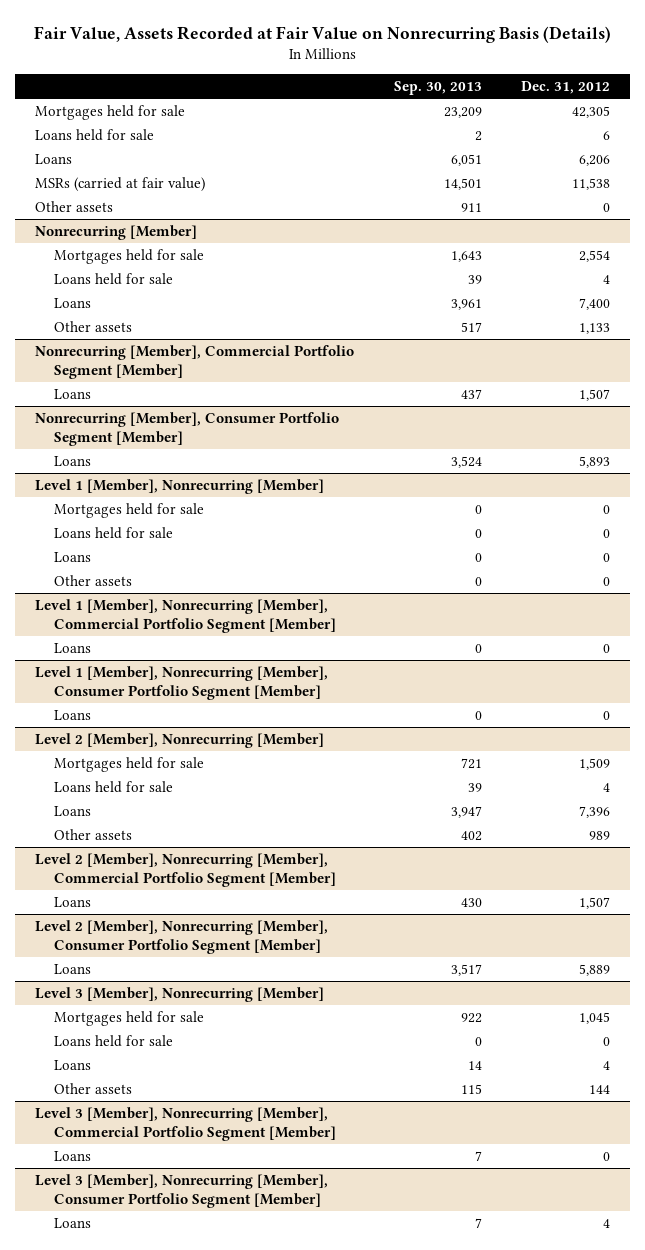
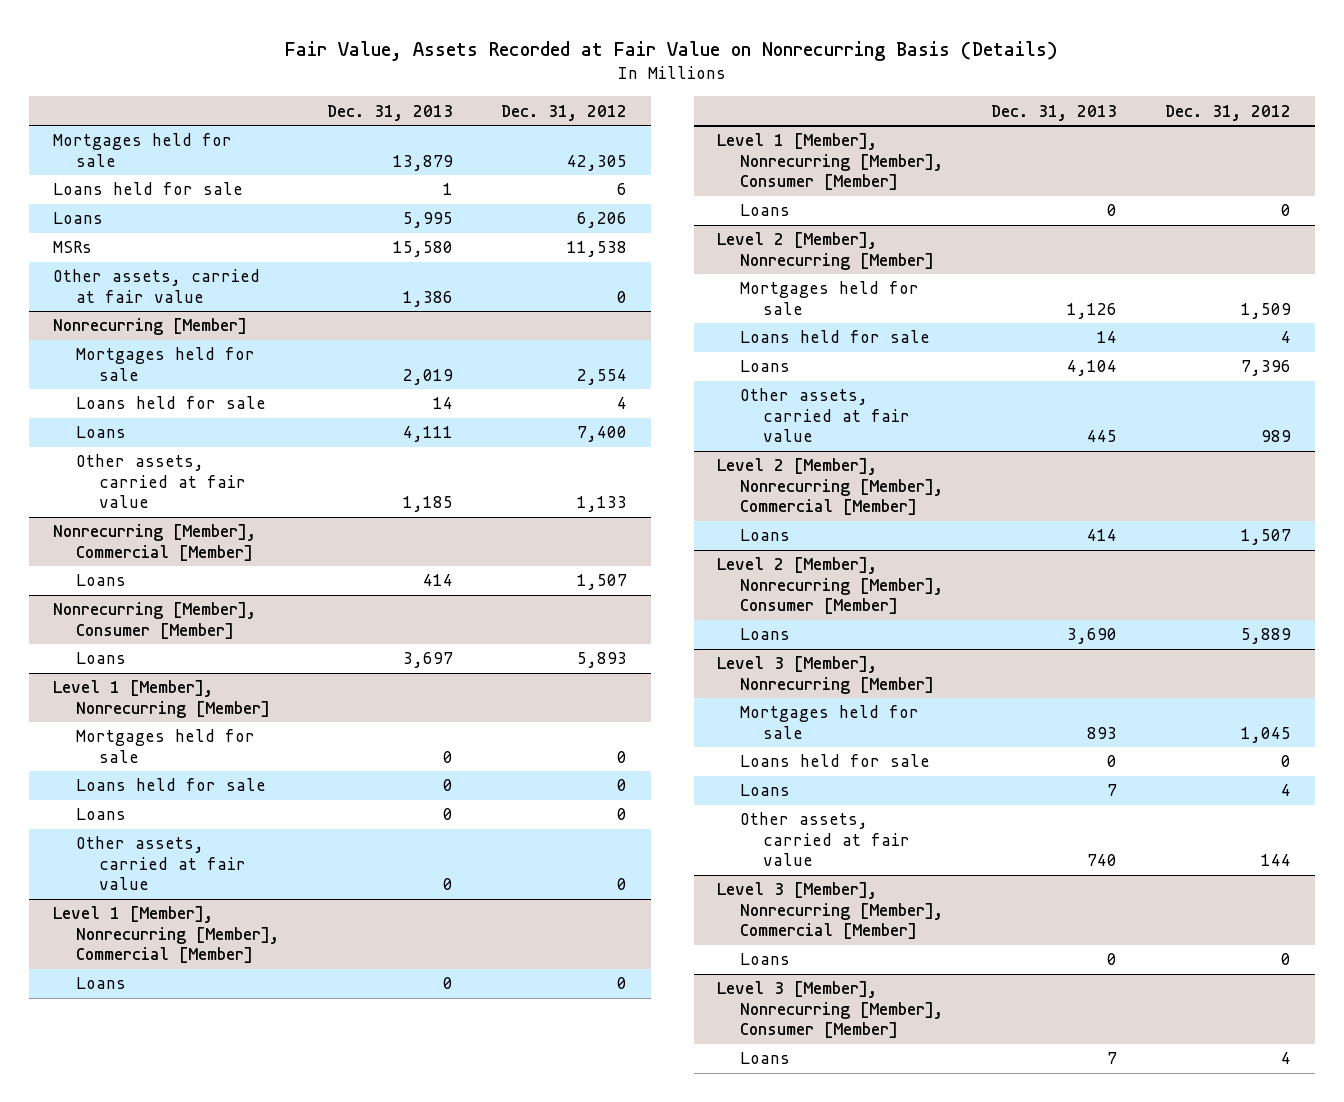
- | Sep. 30, 2013 | Dec. 31, 2012
+ | Dec. 31, 2013 | Dec. 31, 2012
- MSRs (carried at fair value) | 14,501 | 11,538
- Other assets | 911 | 0
+ MSRs | 15,580 | 11,538
+ Other assets, carried at fair value | 1,386 | 0
@ Nonrecurring [Member]
- Other assets | 517 | 1,133
- Nonrecurring [Member], Commercial Portfolio Segment [Member]
@ Nonrecurring [Member]
+ Other assets, carried at fair value | 1,185 | 1,133
+ Nonrecurring [Member], Commercial [Member]
- Nonrecurring [Member], Consumer Portfolio Segment [Member]
+ Nonrecurring [Member], Consumer [Member]
@ Level 1 [Member], Nonrecurring [Member]
- Other assets | 0 | 0
- Level 1 [Member], Nonrecurring [Member], Commercial Portfolio Segment [Member]
@ Level 1 [Member], Nonrecurring [Member]
+ Other assets, carried at fair value | 0 | 0
+ Level 1 [Member], Nonrecurring [Member], Commercial [Member]
- Level 1 [Member], Nonrecurring [Member], Consumer Portfolio Segment [Member]
+ Level 1 [Member], Nonrecurring [Member], Consumer [Member]
@ Level 2 [Member], Nonrecurring [Member]
- Other assets | 402 | 989
- Level 2 [Member], Nonrecurring [Member], Commercial Portfolio Segment [Member]
@ Level 2 [Member], Nonrecurring [Member]
+ Other assets, carried at fair value | 445 | 989
+ Level 2 [Member], Nonrecurring [Member], Commercial [Member]
- Level 2 [Member], Nonrecurring [Member], Consumer Portfolio Segment [Member]
+ Level 2 [Member], Nonrecurring [Member], Consumer [Member]
@ Level 3 [Member], Nonrecurring [Member]
- Other assets | 115 | 144
- Level 3 [Member], Nonrecurring [Member], Commercial Portfolio Segment [Member]
@ Level 3 [Member], Nonrecurring [Member]
+ Other assets, carried at fair value | 740 | 144
+ Level 3 [Member], Nonrecurring [Member], Commercial [Member]
- Level 3 [Member], Nonrecurring [Member], Consumer Portfolio Segment [Member]
+ Level 3 [Member], Nonrecurring [Member], Consumer [Member]

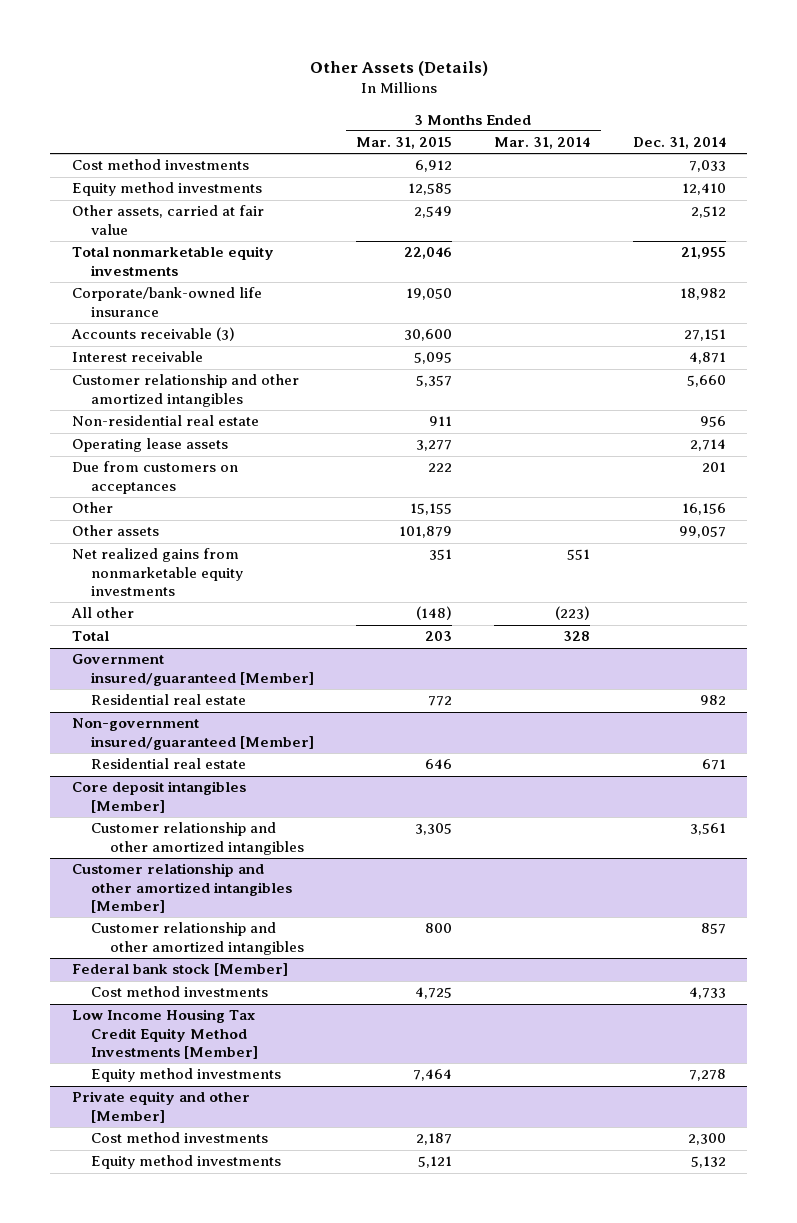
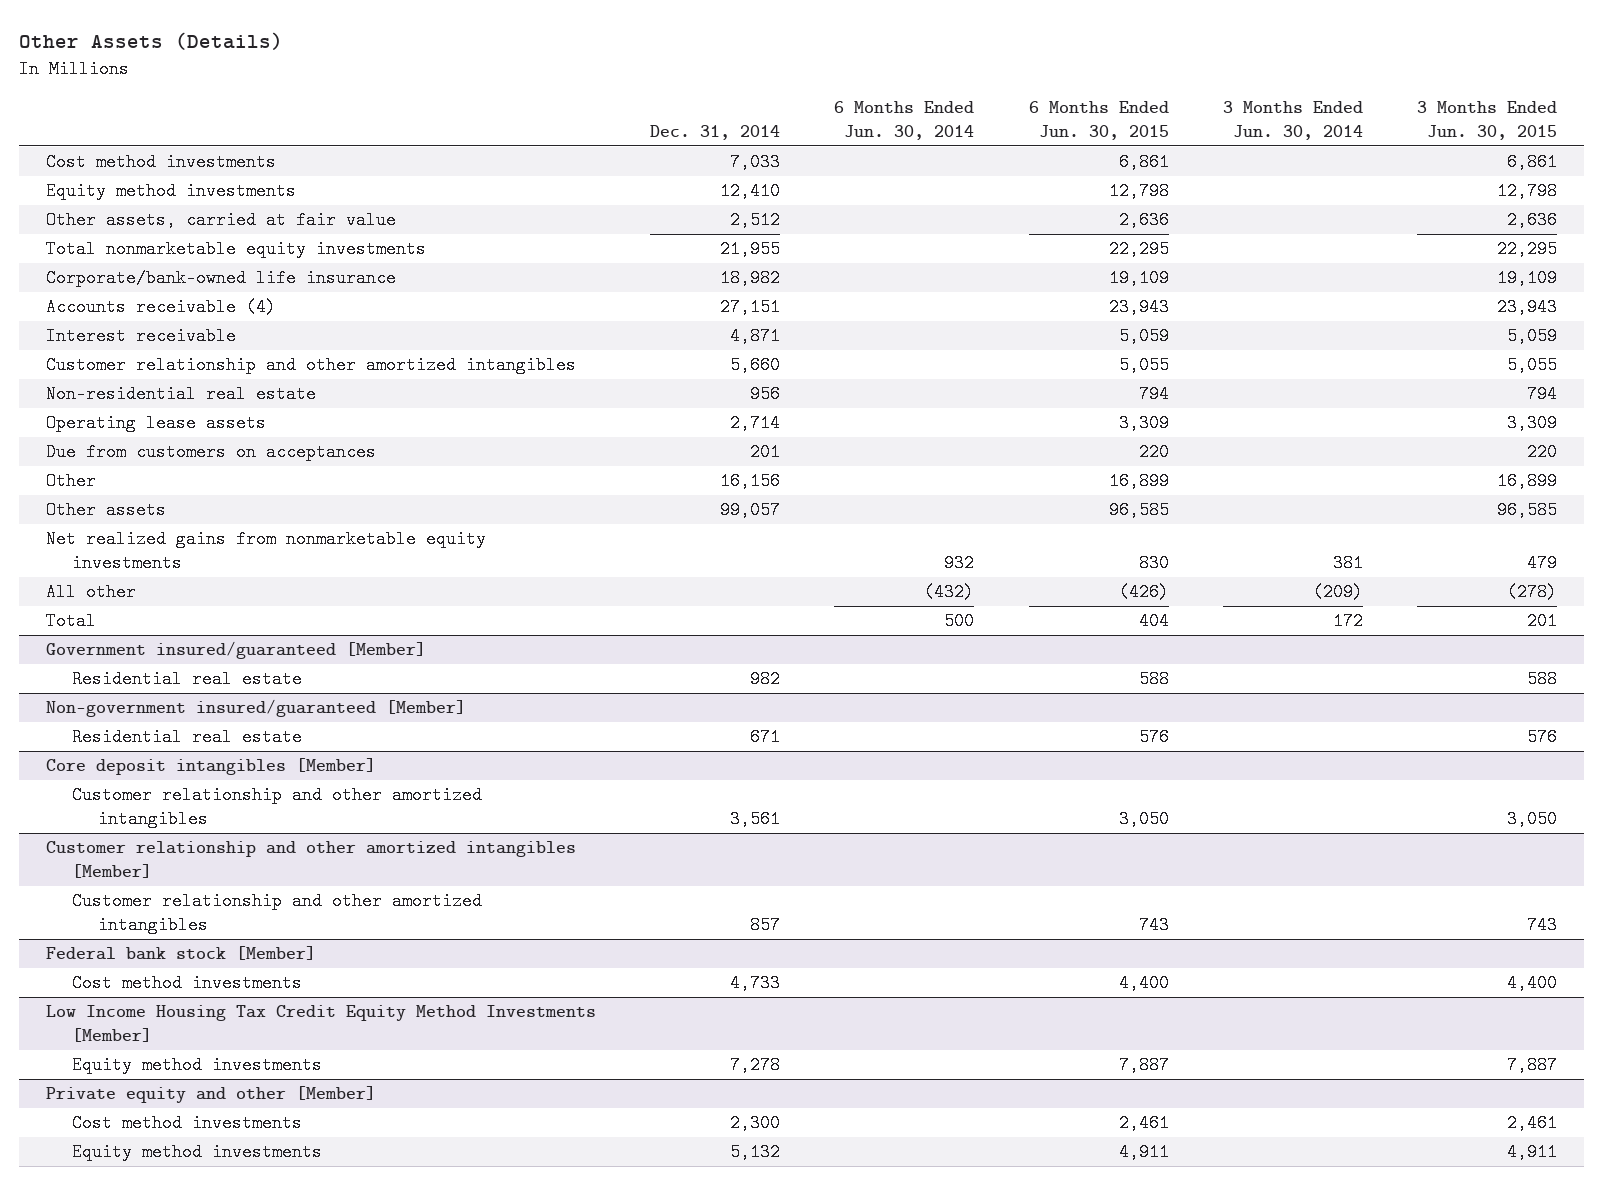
- | 3 Months Ended Mar. 31, 2015 | 3 Months Ended Mar. 31, 2014 | Dec. 31, 2014
+ | Dec. 31, 2014 | 6 Months Ended Jun. 30, 2014 | 6 Months Ended Jun. 30, 2015 | 3 Months Ended Jun. 30, 2014 | 3 Months Ended Jun. 30, 2015
- Accounts receivable (3) | 30,600 | | 27,151
+ Accounts receivable (4) | 27,151 | | 23,943 | | 23,943

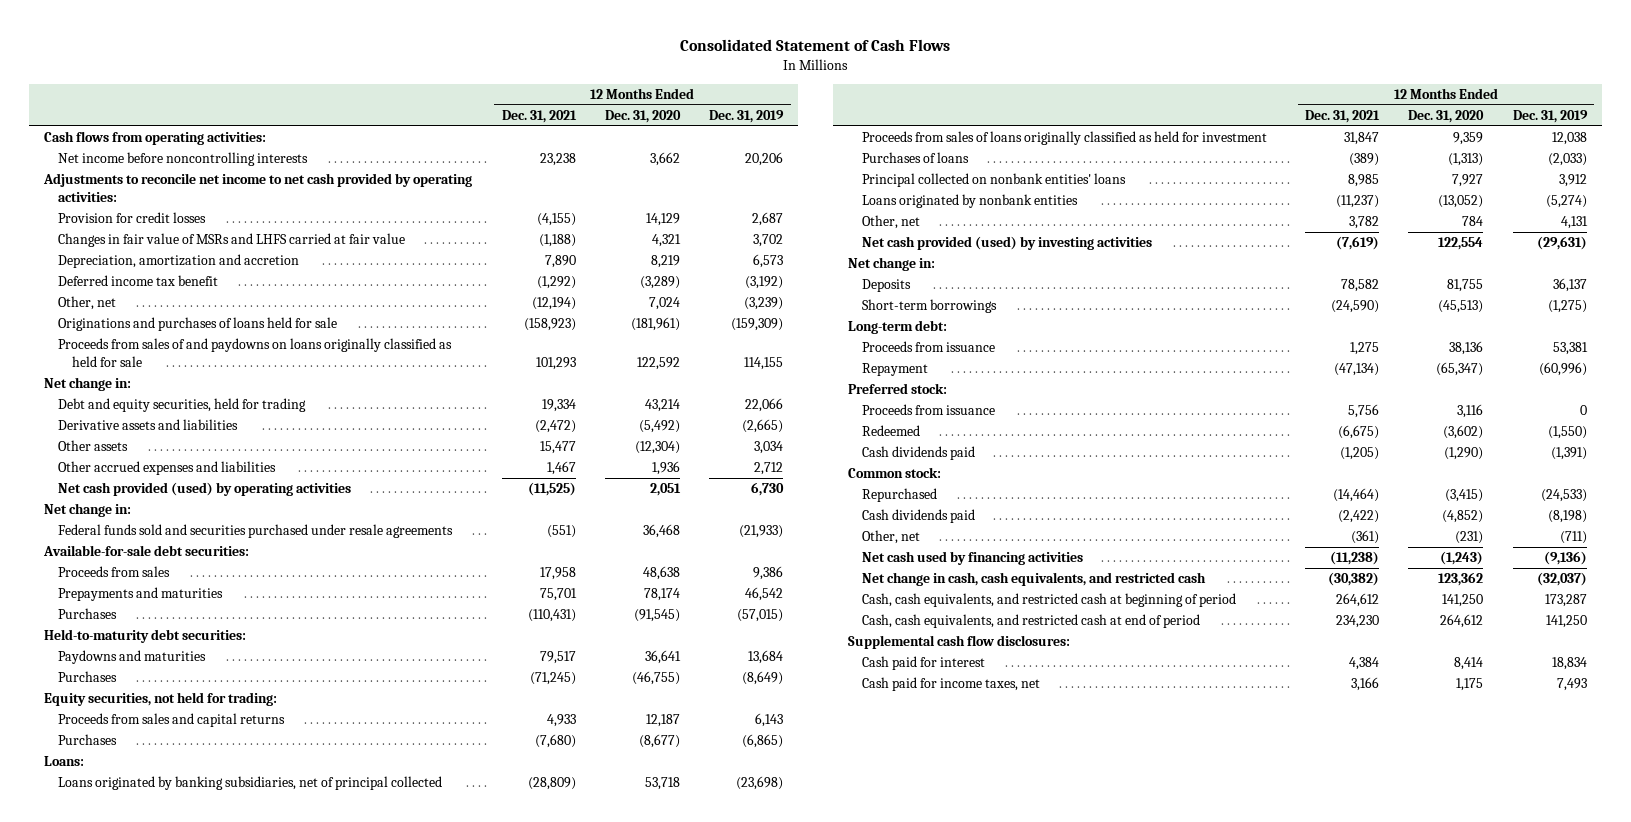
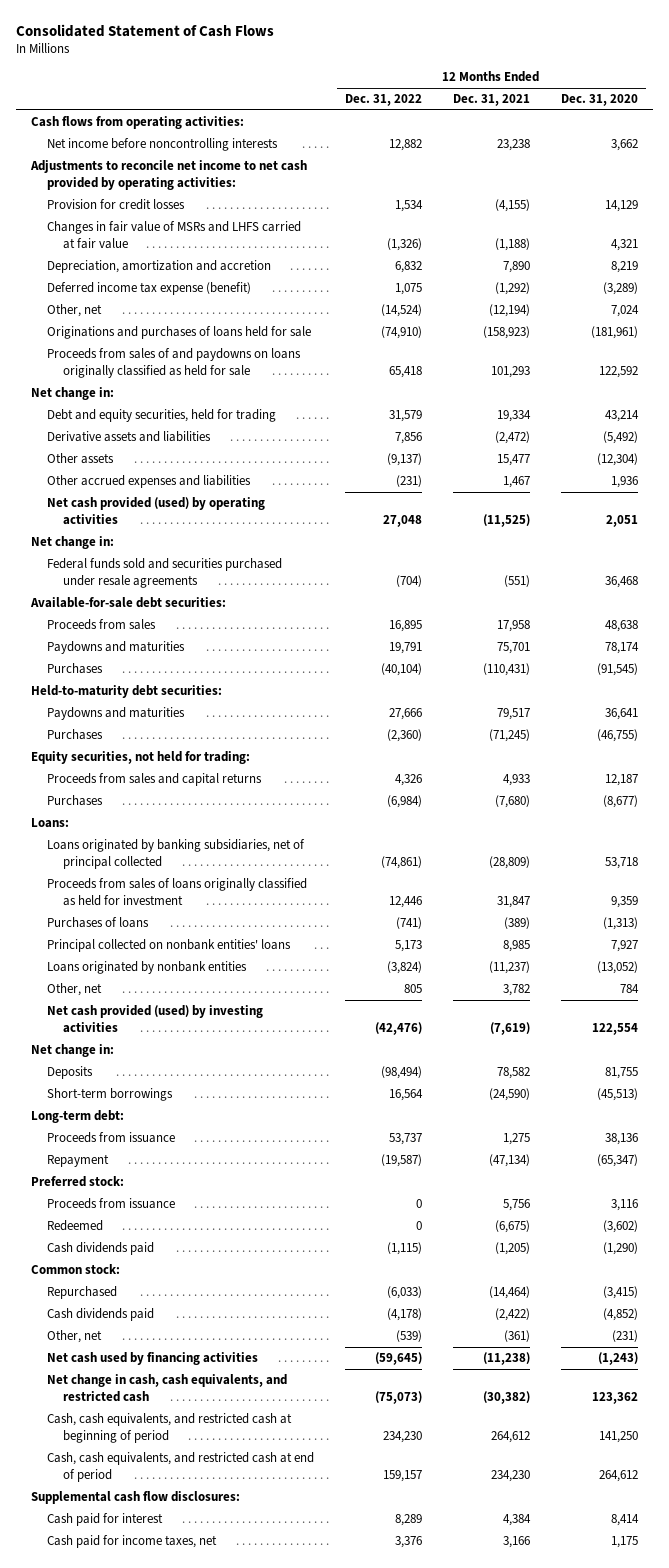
- | 12 Months Ended Dec. 31, 2021 | 12 Months Ended Dec. 31, 2020 | 12 Months Ended Dec. 31, 2019
+ | 12 Months Ended Dec. 31, 2022 | 12 Months Ended Dec. 31, 2021 | 12 Months Ended Dec. 31, 2020
- Deferred income tax benefit | (1,292) | (3,289) | (3,192)
+ Deferred income tax expense (benefit) | 1,075 | (1,292) | (3,289)
- Prepayments and maturities | 75,701 | 78,174 | 46,542
+ Paydowns and maturities | 19,791 | 75,701 | 78,174

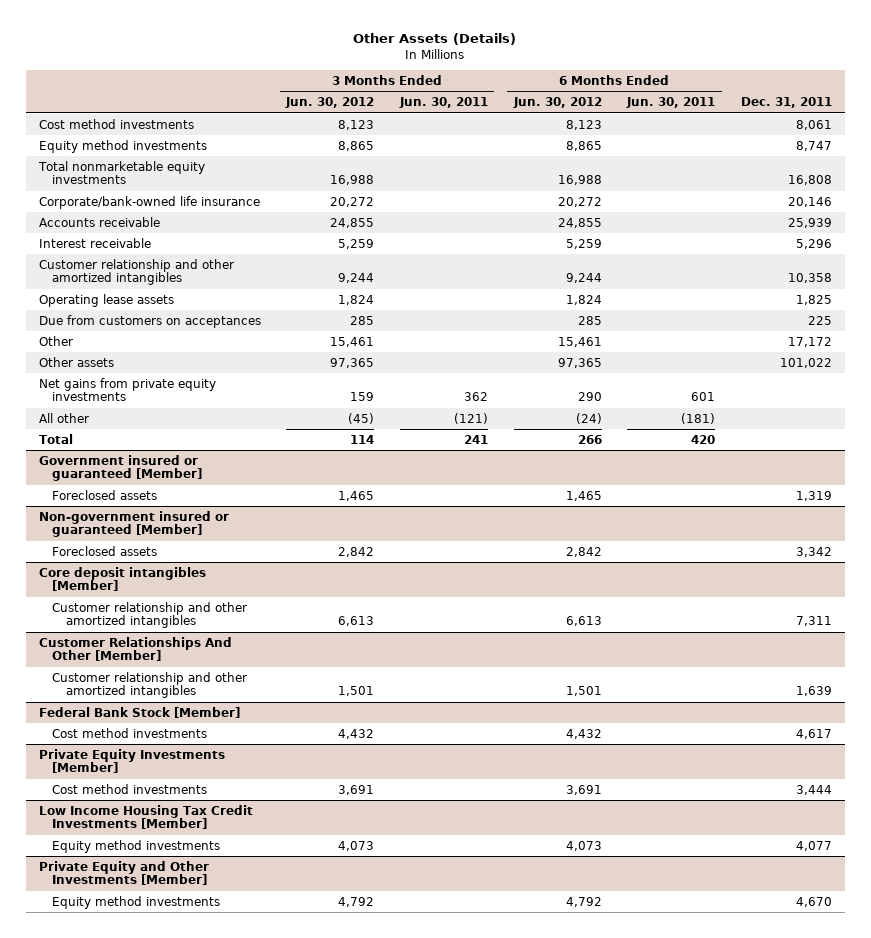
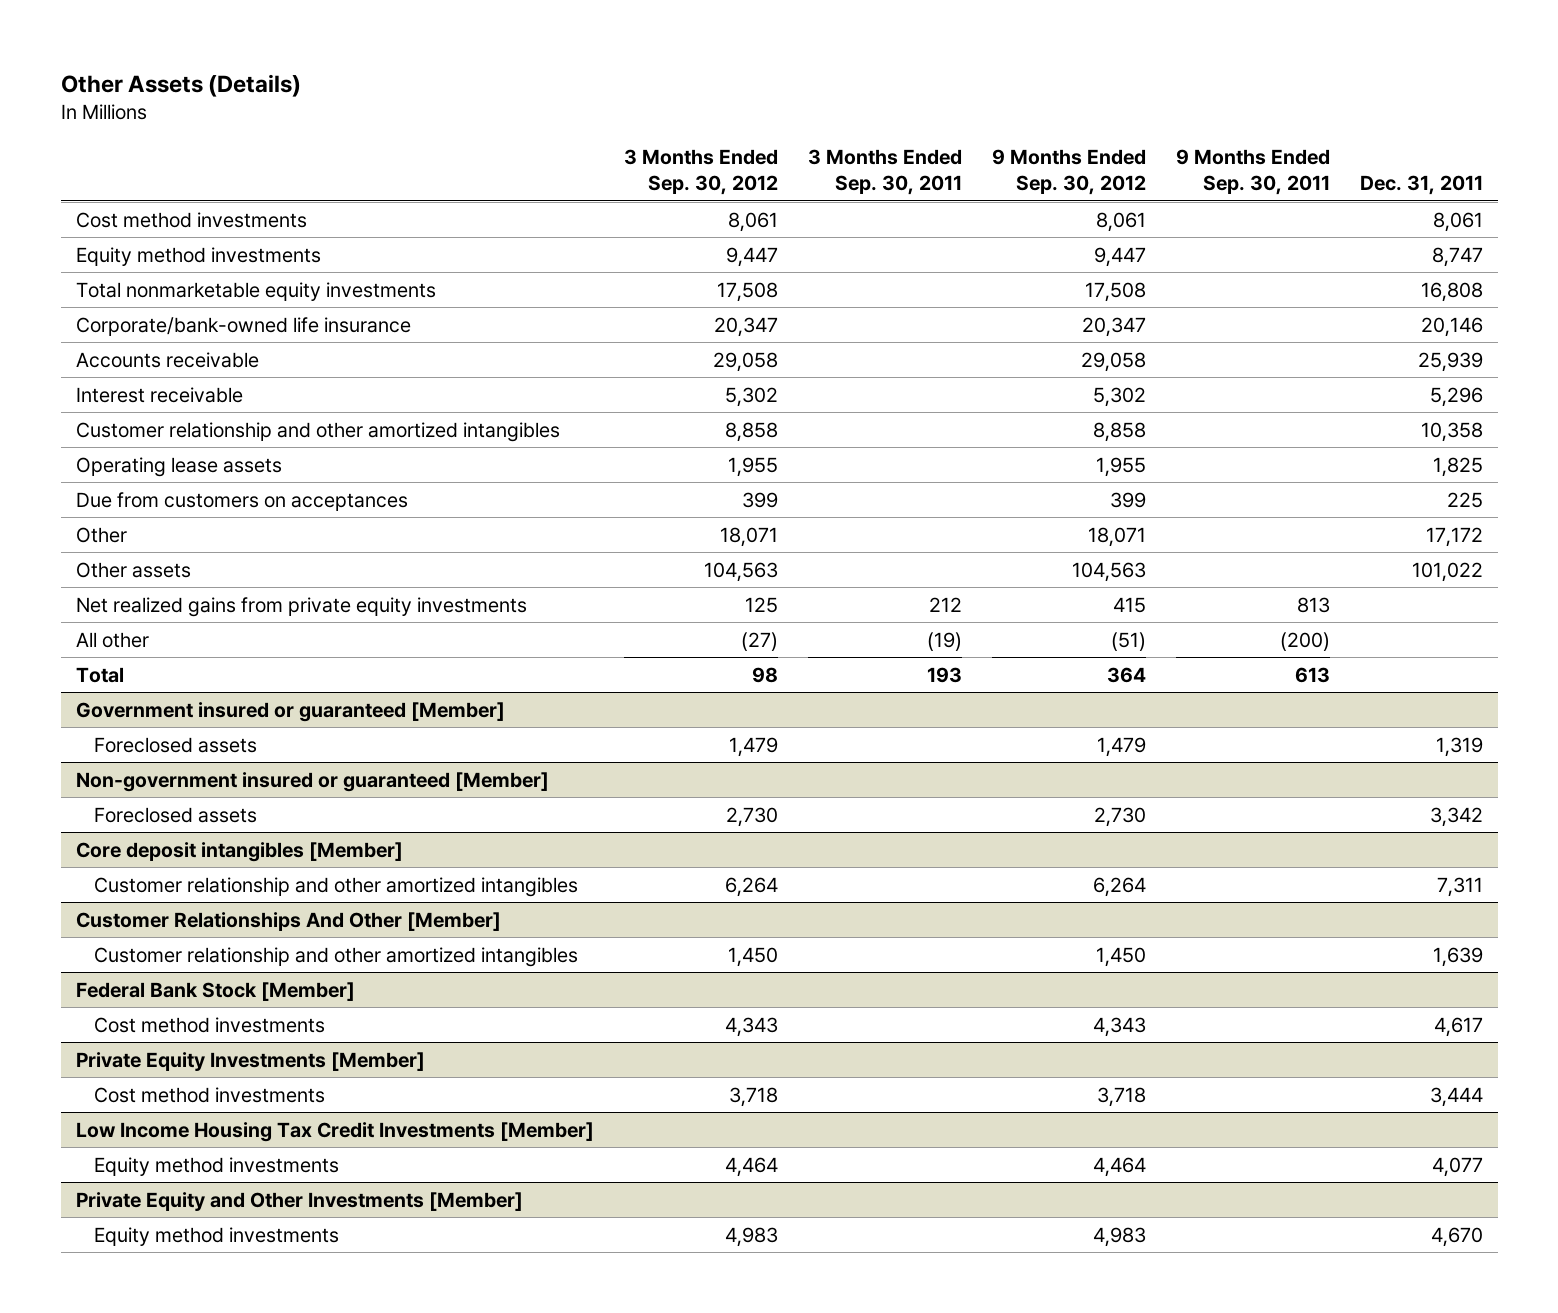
- | 3 Months Ended Jun. 30, 2012 | 3 Months Ended Jun. 30, 2011 | 6 Months Ended Jun. 30, 2012 | 6 Months Ended Jun. 30, 2011 | Dec. 31, 2011
+ | 3 Months Ended Sep. 30, 2012 | 3 Months Ended Sep. 30, 2011 | 9 Months Ended Sep. 30, 2012 | 9 Months Ended Sep. 30, 2011 | Dec. 31, 2011
- Net gains from private equity investments | 159 | 362 | 290 | 601 |
+ Net realized gains from private equity investments | 125 | 212 | 415 | 813 |

